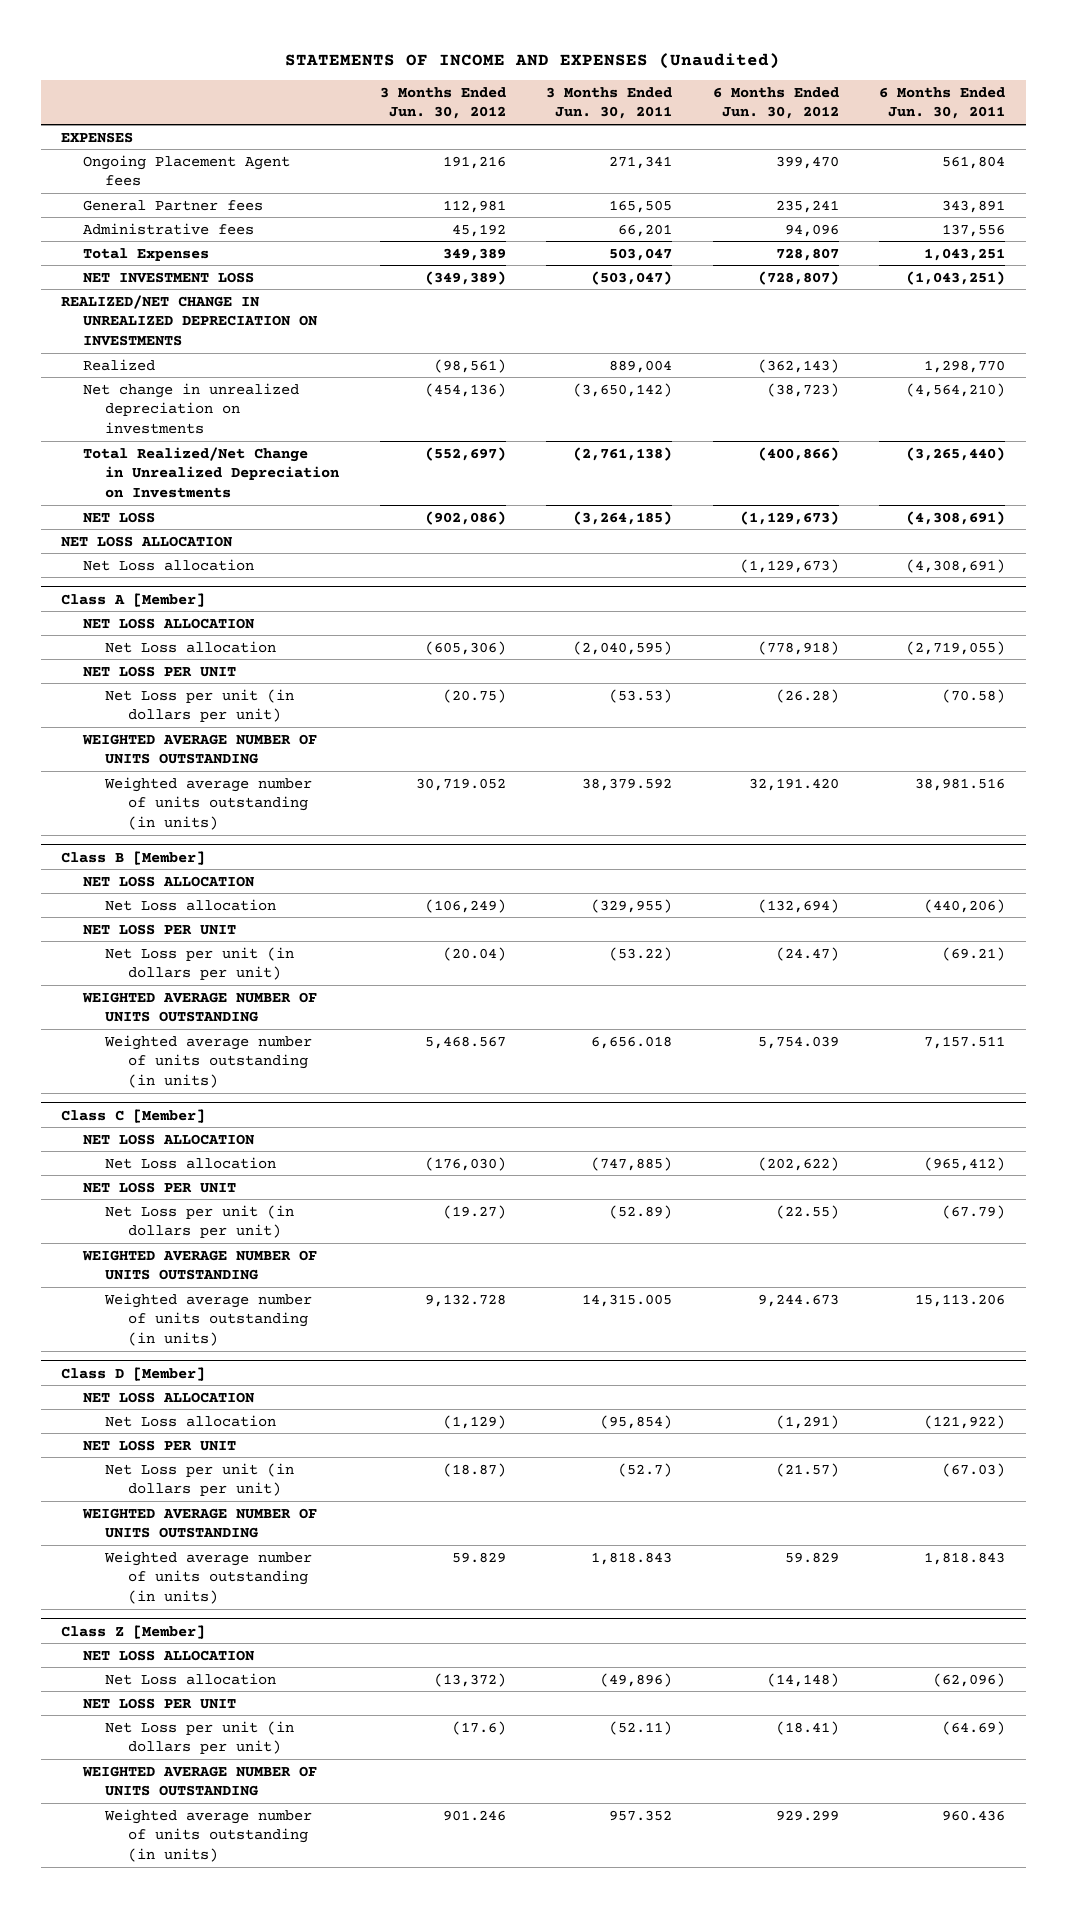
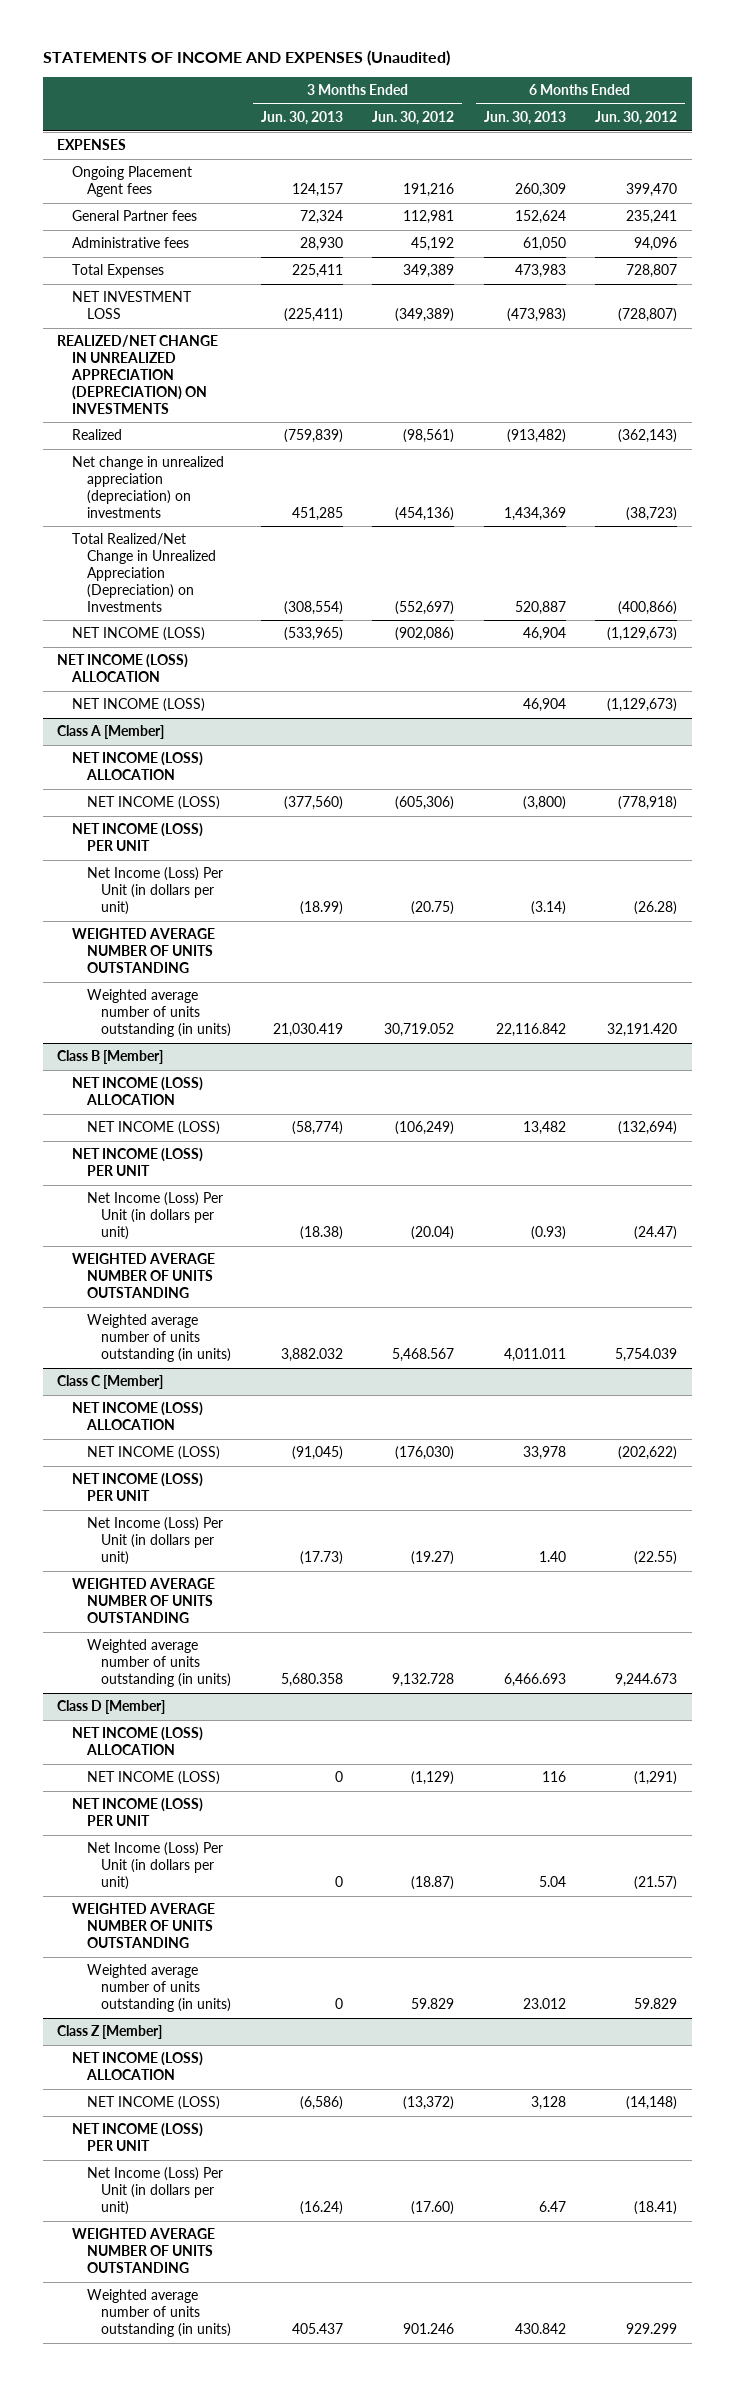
- | 3 Months Ended Jun. 30, 2012 | 3 Months Ended Jun. 30, 2011 | 6 Months Ended Jun. 30, 2012 | 6 Months Ended Jun. 30, 2011
+ | 3 Months Ended Jun. 30, 2013 | 3 Months Ended Jun. 30, 2012 | 6 Months Ended Jun. 30, 2013 | 6 Months Ended Jun. 30, 2012
- REALIZED/NET CHANGE IN UNREALIZED DEPRECIATION ON INVESTMENTS
+ REALIZED/NET CHANGE IN UNREALIZED APPRECIATION (DEPRECIATION) ON INVESTMENTS
- Net change in unrealized depreciation on investments | (454,136) | (3,650,142) | (38,723) | (4,564,210)
- Total Realized/Net Change in Unrealized Depreciation on Investments | (552,697) | (2,761,138) | (400,866) | (3,265,440)
- NET LOSS | (902,086) | (3,264,185) | (1,129,673) | (4,308,691)
- NET LOSS ALLOCATION
- Net Loss allocation | | | (1,129,673) | (4,308,691)
+ Net change in unrealized appreciation (depreciation) on investments | 451,285 | (454,136) | 1,434,369 | (38,723)
+ Total Realized/Net Change in Unrealized Appreciation (Depreciation) on Investments | (308,554) | (552,697) | 520,887 | (400,866)
+ NET INCOME (LOSS) | (533,965) | (902,086) | 46,904 | (1,129,673)
+ NET INCOME (LOSS) ALLOCATION
+ NET INCOME (LOSS) | | | 46,904 | (1,129,673)
@ Class A [Member]
- NET LOSS ALLOCATION
- Net Loss allocation | (605,306) | (2,040,595) | (778,918) | (2,719,055)
- NET LOSS PER UNIT
- Net Loss per unit (in dollars per unit) | (20.75) | (53.53) | (26.28) | (70.58)
+ NET INCOME (LOSS) ALLOCATION
+ NET INCOME (LOSS) | (377,560) | (605,306) | (3,800) | (778,918)
+ NET INCOME (LOSS) PER UNIT
+ Net Income (Loss) Per Unit (in dollars per unit) | (18.99) | (20.75) | (3.14) | (26.28)
@ Class B [Member]
- NET LOSS ALLOCATION
- Net Loss allocation | (106,249) | (329,955) | (132,694) | (440,206)
- NET LOSS PER UNIT
- Net Loss per unit (in dollars per unit) | (20.04) | (53.22) | (24.47) | (69.21)
+ NET INCOME (LOSS) ALLOCATION
+ NET INCOME (LOSS) | (58,774) | (106,249) | 13,482 | (132,694)
+ NET INCOME (LOSS) PER UNIT
+ Net Income (Loss) Per Unit (in dollars per unit) | (18.38) | (20.04) | (0.93) | (24.47)
@ Class C [Member]
- NET LOSS ALLOCATION
- Net Loss allocation | (176,030) | (747,885) | (202,622) | (965,412)
- NET LOSS PER UNIT
- Net Loss per unit (in dollars per unit) | (19.27) | (52.89) | (22.55) | (67.79)
+ NET INCOME (LOSS) ALLOCATION
+ NET INCOME (LOSS) | (91,045) | (176,030) | 33,978 | (202,622)
+ NET INCOME (LOSS) PER UNIT
+ Net Income (Loss) Per Unit (in dollars per unit) | (17.73) | (19.27) | 1.40 | (22.55)
@ Class D [Member]
- NET LOSS ALLOCATION
- Net Loss allocation | (1,129) | (95,854) | (1,291) | (121,922)
- NET LOSS PER UNIT
- Net Loss per unit (in dollars per unit) | (18.87) | (52.7) | (21.57) | (67.03)
+ NET INCOME (LOSS) ALLOCATION
+ NET INCOME (LOSS) | 0 | (1,129) | 116 | (1,291)
+ NET INCOME (LOSS) PER UNIT
+ Net Income (Loss) Per Unit (in dollars per unit) | 0 | (18.87) | 5.04 | (21.57)
@ Class Z [Member]
- NET LOSS ALLOCATION
- Net Loss allocation | (13,372) | (49,896) | (14,148) | (62,096)
- NET LOSS PER UNIT
- Net Loss per unit (in dollars per unit) | (17.6) | (52.11) | (18.41) | (64.69)
+ NET INCOME (LOSS) ALLOCATION
+ NET INCOME (LOSS) | (6,586) | (13,372) | 3,128 | (14,148)
+ NET INCOME (LOSS) PER UNIT
+ Net Income (Loss) Per Unit (in dollars per unit) | (16.24) | (17.60) | 6.47 | (18.41)

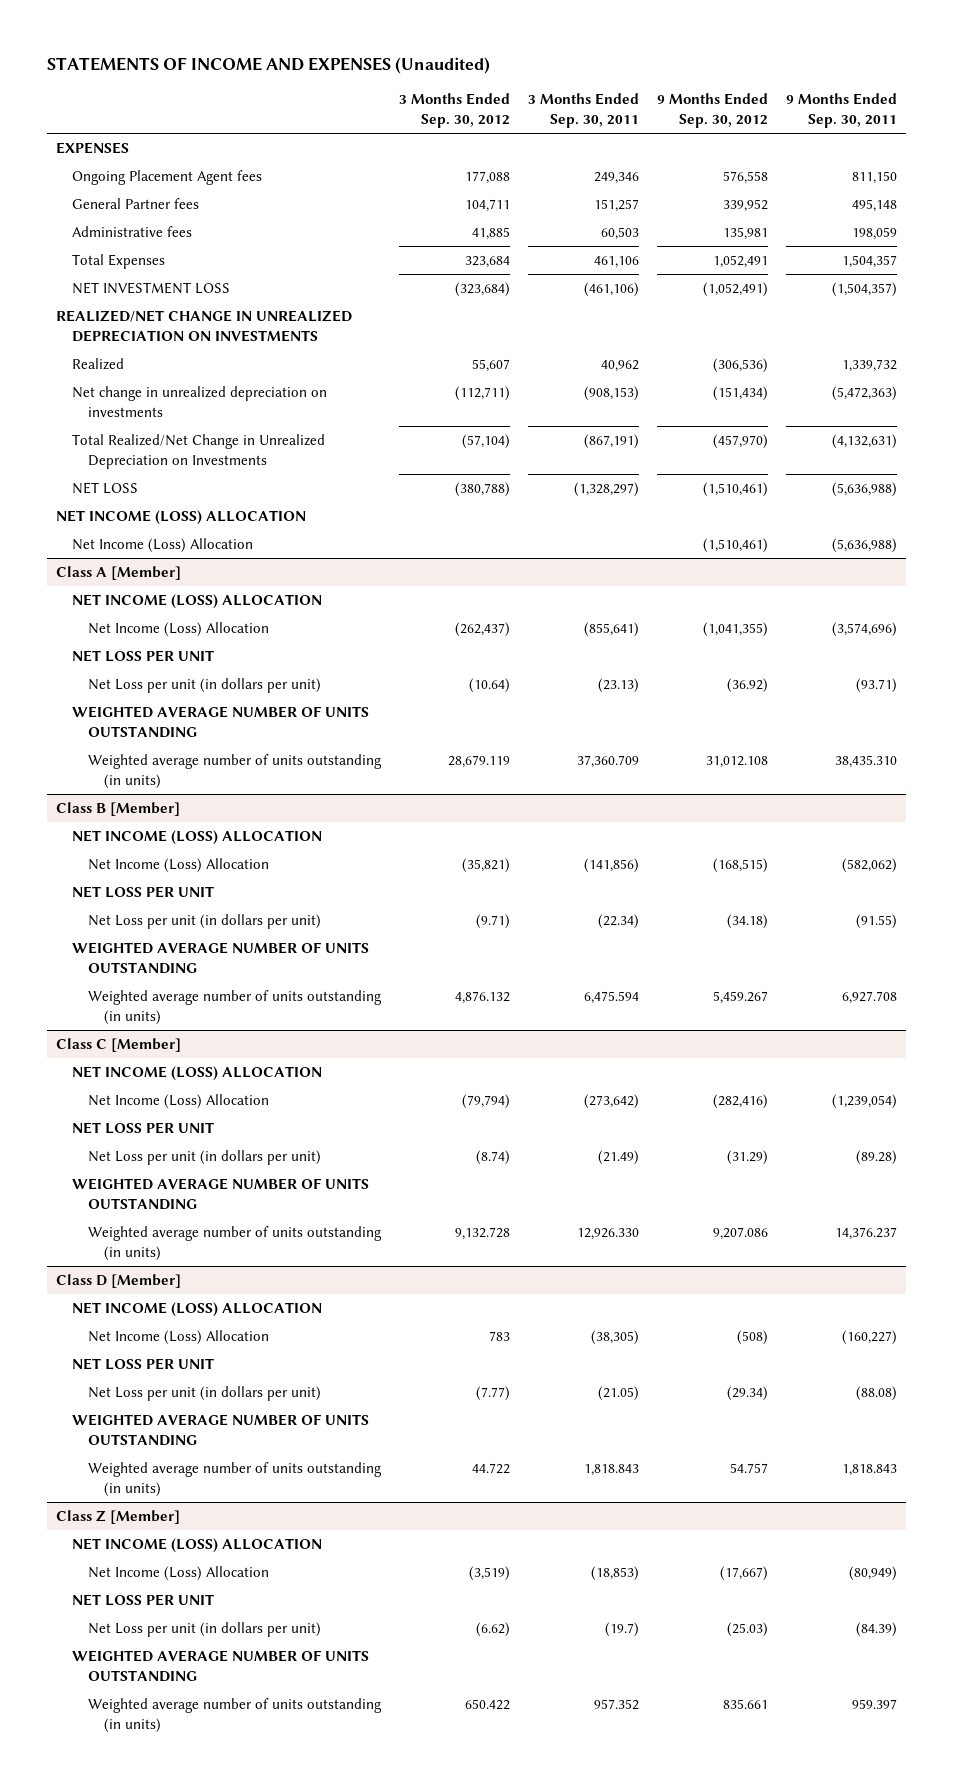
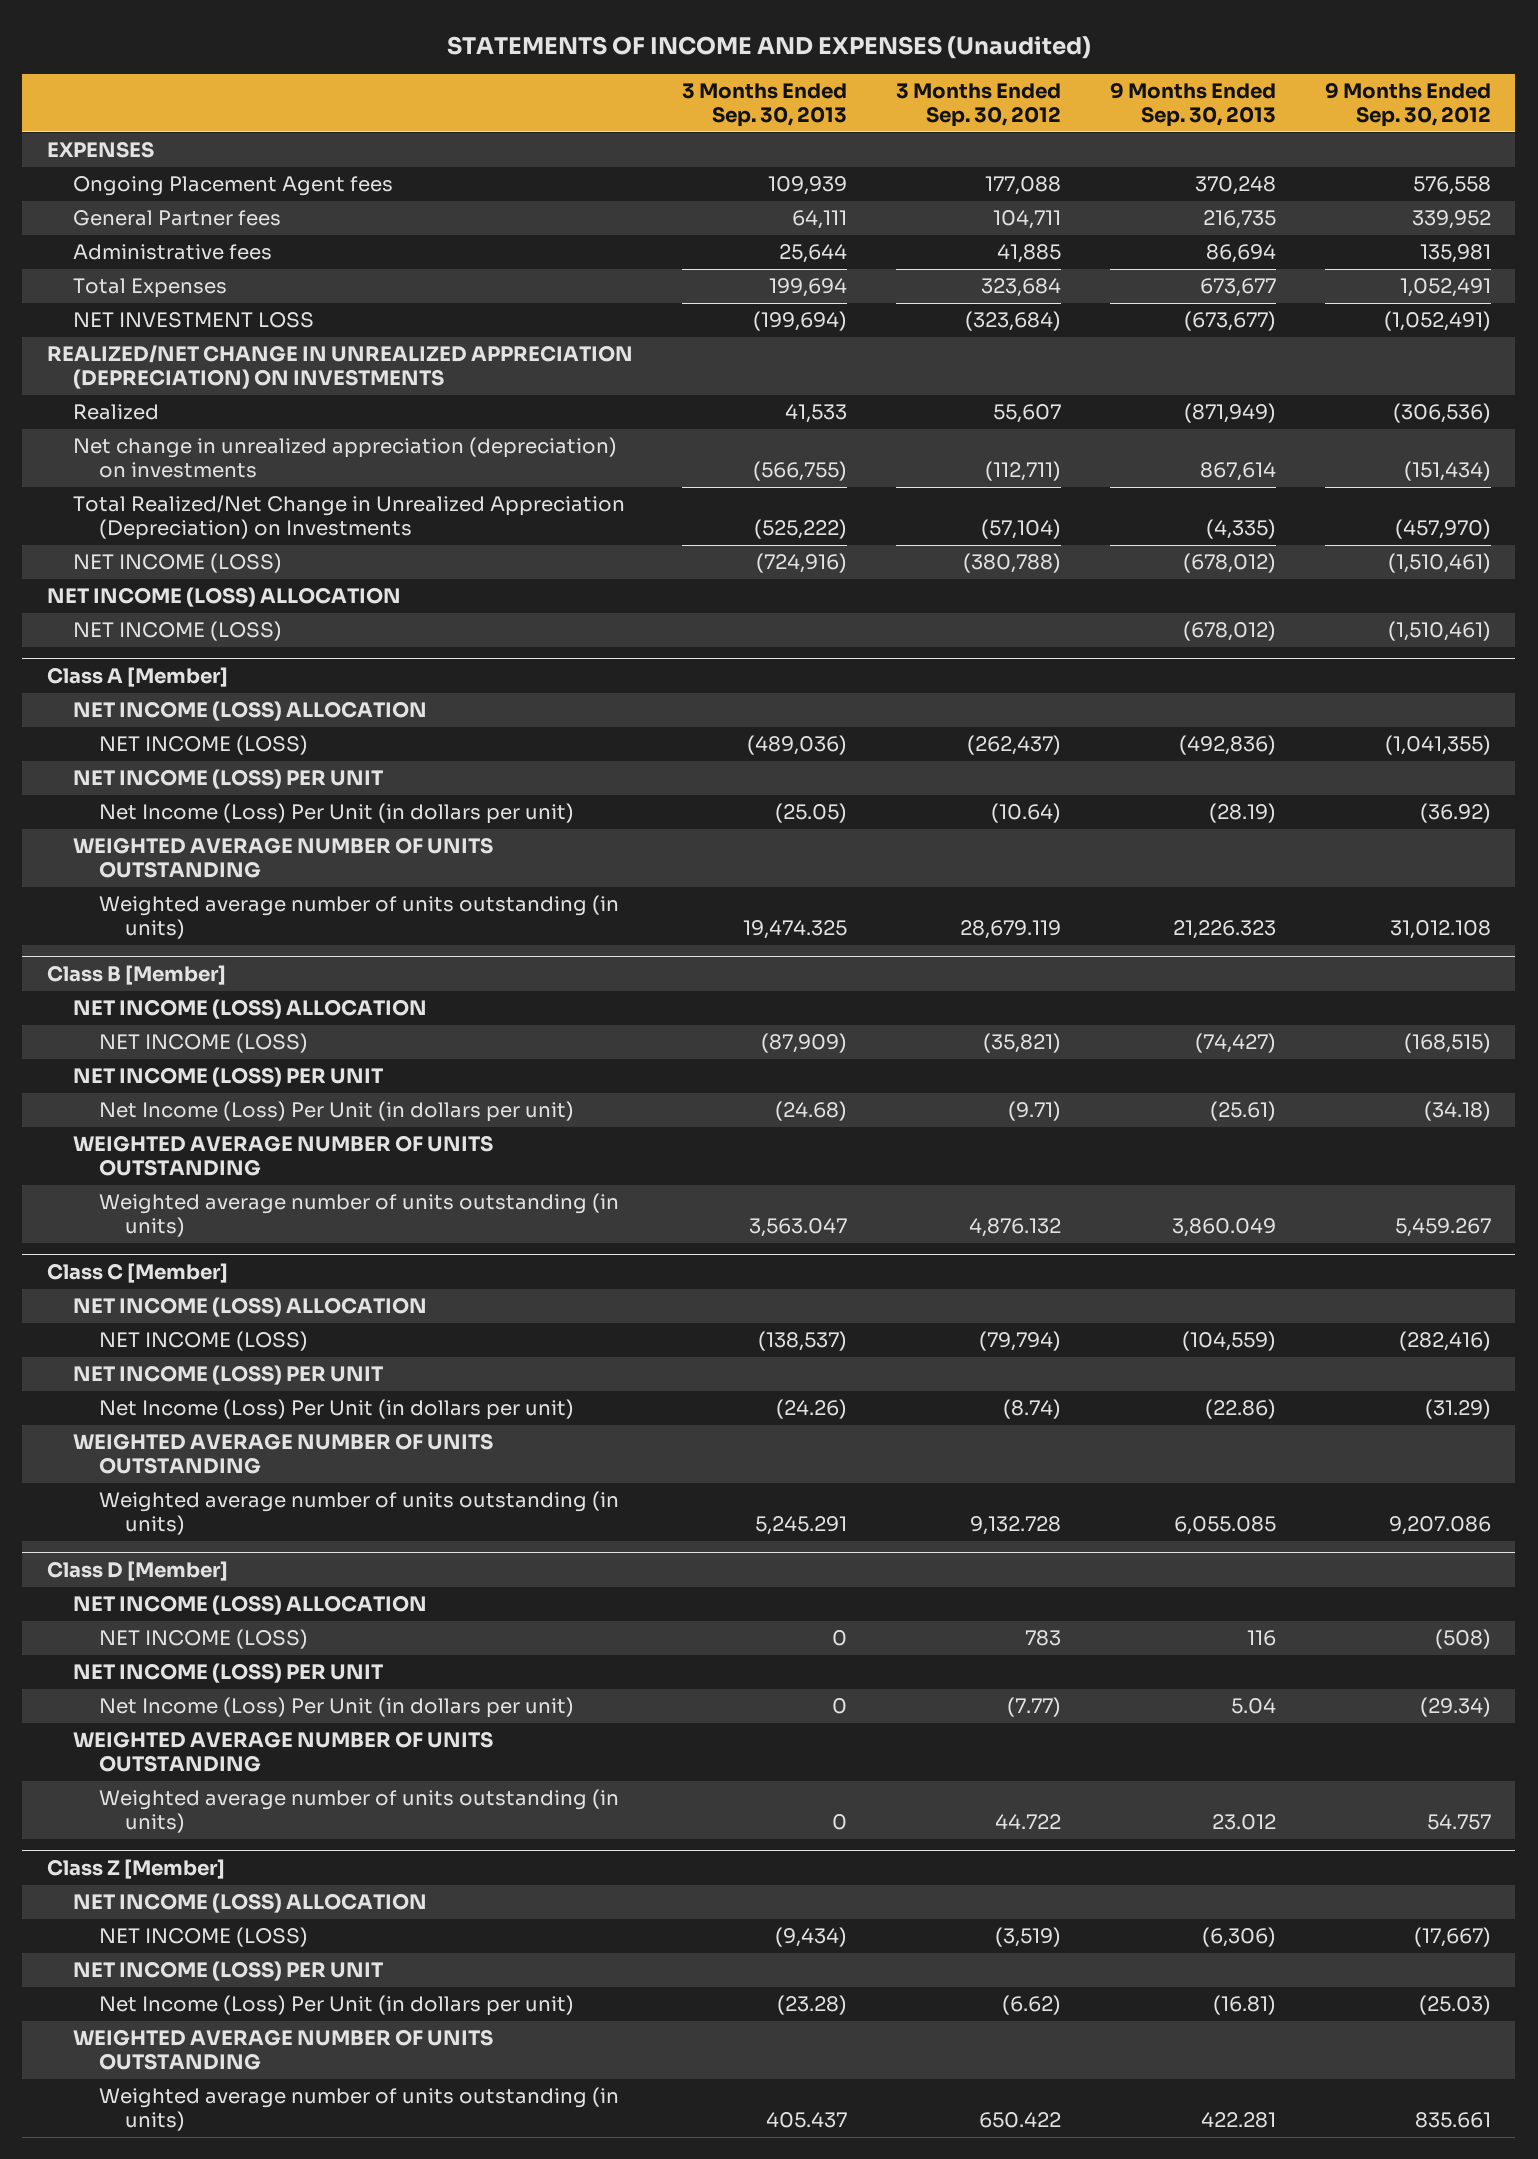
- | 3 Months Ended Sep. 30, 2012 | 3 Months Ended Sep. 30, 2011 | 9 Months Ended Sep. 30, 2012 | 9 Months Ended Sep. 30, 2011
+ | 3 Months Ended Sep. 30, 2013 | 3 Months Ended Sep. 30, 2012 | 9 Months Ended Sep. 30, 2013 | 9 Months Ended Sep. 30, 2012
- REALIZED/NET CHANGE IN UNREALIZED DEPRECIATION ON INVESTMENTS
+ REALIZED/NET CHANGE IN UNREALIZED APPRECIATION (DEPRECIATION) ON INVESTMENTS
- Net change in unrealized depreciation on investments | (112,711) | (908,153) | (151,434) | (5,472,363)
- Total Realized/Net Change in Unrealized Depreciation on Investments | (57,104) | (867,191) | (457,970) | (4,132,631)
- NET LOSS | (380,788) | (1,328,297) | (1,510,461) | (5,636,988)
+ Net change in unrealized appreciation (depreciation) on investments | (566,755) | (112,711) | 867,614 | (151,434)
+ Total Realized/Net Change in Unrealized Appreciation (Depreciation) on Investments | (525,222) | (57,104) | (4,335) | (457,970)
+ NET INCOME (LOSS) | (724,916) | (380,788) | (678,012) | (1,510,461)
- Net Income (Loss) Allocation | | | (1,510,461) | (5,636,988)
+ NET INCOME (LOSS) | | | (678,012) | (1,510,461)
@ Class A [Member]
- Net Income (Loss) Allocation | (262,437) | (855,641) | (1,041,355) | (3,574,696)
- NET LOSS PER UNIT
- Net Loss per unit (in dollars per unit) | (10.64) | (23.13) | (36.92) | (93.71)
+ NET INCOME (LOSS) | (489,036) | (262,437) | (492,836) | (1,041,355)
+ NET INCOME (LOSS) PER UNIT
+ Net Income (Loss) Per Unit (in dollars per unit) | (25.05) | (10.64) | (28.19) | (36.92)
@ Class B [Member]
- Net Income (Loss) Allocation | (35,821) | (141,856) | (168,515) | (582,062)
- NET LOSS PER UNIT
- Net Loss per unit (in dollars per unit) | (9.71) | (22.34) | (34.18) | (91.55)
+ NET INCOME (LOSS) | (87,909) | (35,821) | (74,427) | (168,515)
+ NET INCOME (LOSS) PER UNIT
+ Net Income (Loss) Per Unit (in dollars per unit) | (24.68) | (9.71) | (25.61) | (34.18)
@ Class C [Member]
- Net Income (Loss) Allocation | (79,794) | (273,642) | (282,416) | (1,239,054)
- NET LOSS PER UNIT
- Net Loss per unit (in dollars per unit) | (8.74) | (21.49) | (31.29) | (89.28)
+ NET INCOME (LOSS) | (138,537) | (79,794) | (104,559) | (282,416)
+ NET INCOME (LOSS) PER UNIT
+ Net Income (Loss) Per Unit (in dollars per unit) | (24.26) | (8.74) | (22.86) | (31.29)
@ Class D [Member]
- Net Income (Loss) Allocation | 783 | (38,305) | (508) | (160,227)
- NET LOSS PER UNIT
- Net Loss per unit (in dollars per unit) | (7.77) | (21.05) | (29.34) | (88.08)
+ NET INCOME (LOSS) | 0 | 783 | 116 | (508)
+ NET INCOME (LOSS) PER UNIT
+ Net Income (Loss) Per Unit (in dollars per unit) | 0 | (7.77) | 5.04 | (29.34)
@ Class Z [Member]
- Net Income (Loss) Allocation | (3,519) | (18,853) | (17,667) | (80,949)
- NET LOSS PER UNIT
- Net Loss per unit (in dollars per unit) | (6.62) | (19.7) | (25.03) | (84.39)
+ NET INCOME (LOSS) | (9,434) | (3,519) | (6,306) | (17,667)
+ NET INCOME (LOSS) PER UNIT
+ Net Income (Loss) Per Unit (in dollars per unit) | (23.28) | (6.62) | (16.81) | (25.03)

